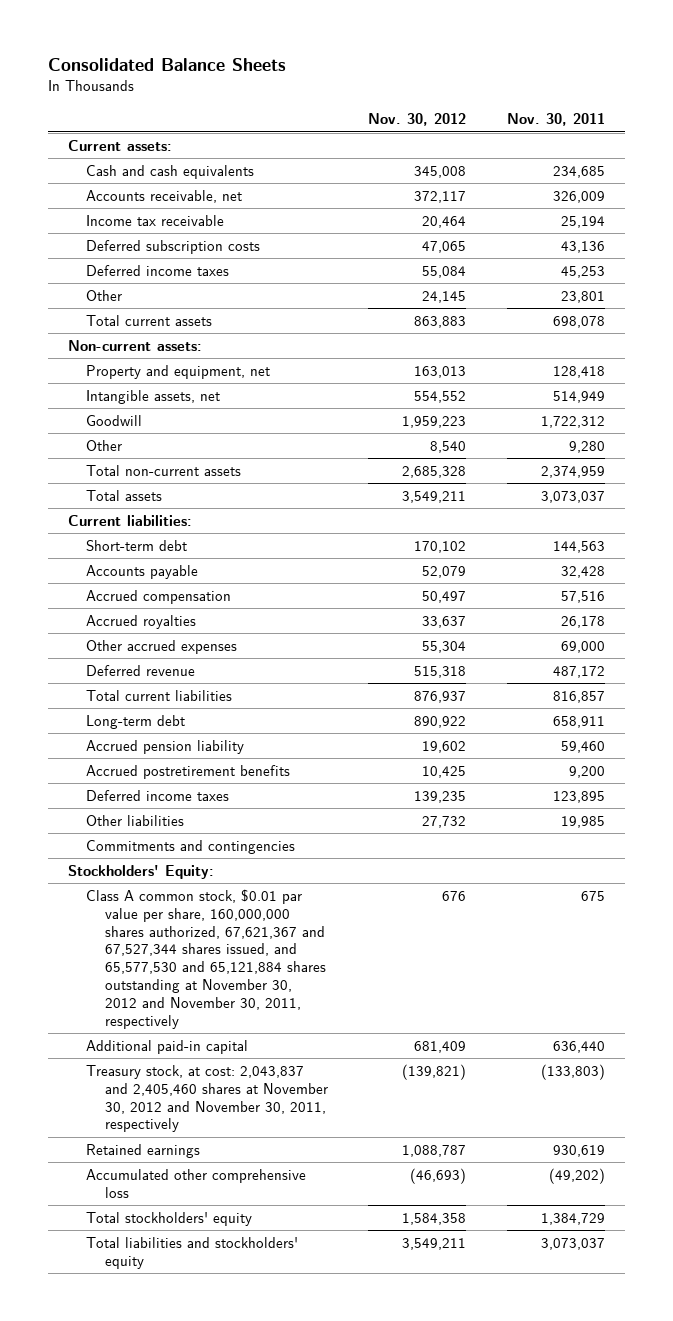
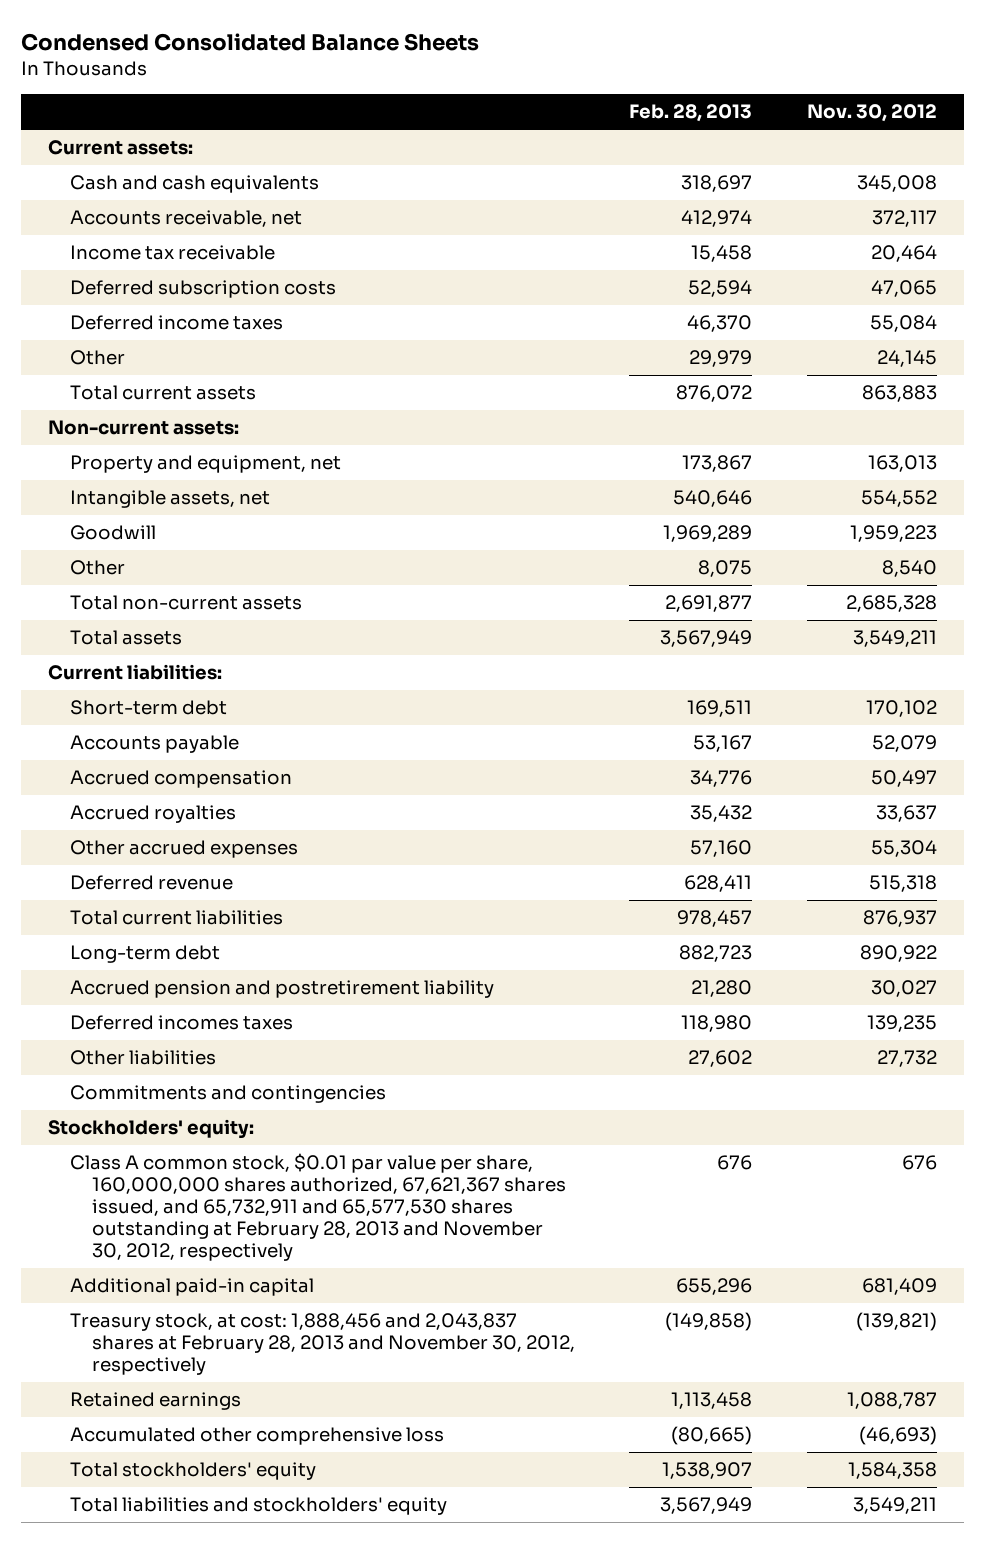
- Consolidated Balance Sheets
+ Condensed Consolidated Balance Sheets
- | Nov. 30, 2012 | Nov. 30, 2011
+ | Feb. 28, 2013 | Nov. 30, 2012
- Accrued pension liability | 19,602 | 59,460
- Accrued postretirement benefits | 10,425 | 9,200
- Deferred income taxes | 139,235 | 123,895
+ Accrued pension and postretirement liability | 21,280 | 30,027
+ Deferred incomes taxes | 118,980 | 139,235
- Stockholders' Equity:
- Class A common stock, $0.01 par value per share, 160,000,000 shares authorized, 67,621,367 and 67,527,344 shares issued, and 65,577,530 and 65,121,884 shares outstanding at November 30, 2012 and November 30, 2011, respectively | 676 | 675
+ Stockholders' equity:
+ Class A common stock, $0.01 par value per share, 160,000,000 shares authorized, 67,621,367 shares issued, and 65,732,911 and 65,577,530 shares outstanding at February 28, 2013 and November 30, 2012, respectively | 676 | 676
- Treasury stock, at cost: 2,043,837 and 2,405,460 shares at November 30, 2012 and November 30, 2011, respectively | (139,821) | (133,803)
+ Treasury stock, at cost: 1,888,456 and 2,043,837 shares at February 28, 2013 and November 30, 2012, respectively | (149,858) | (139,821)

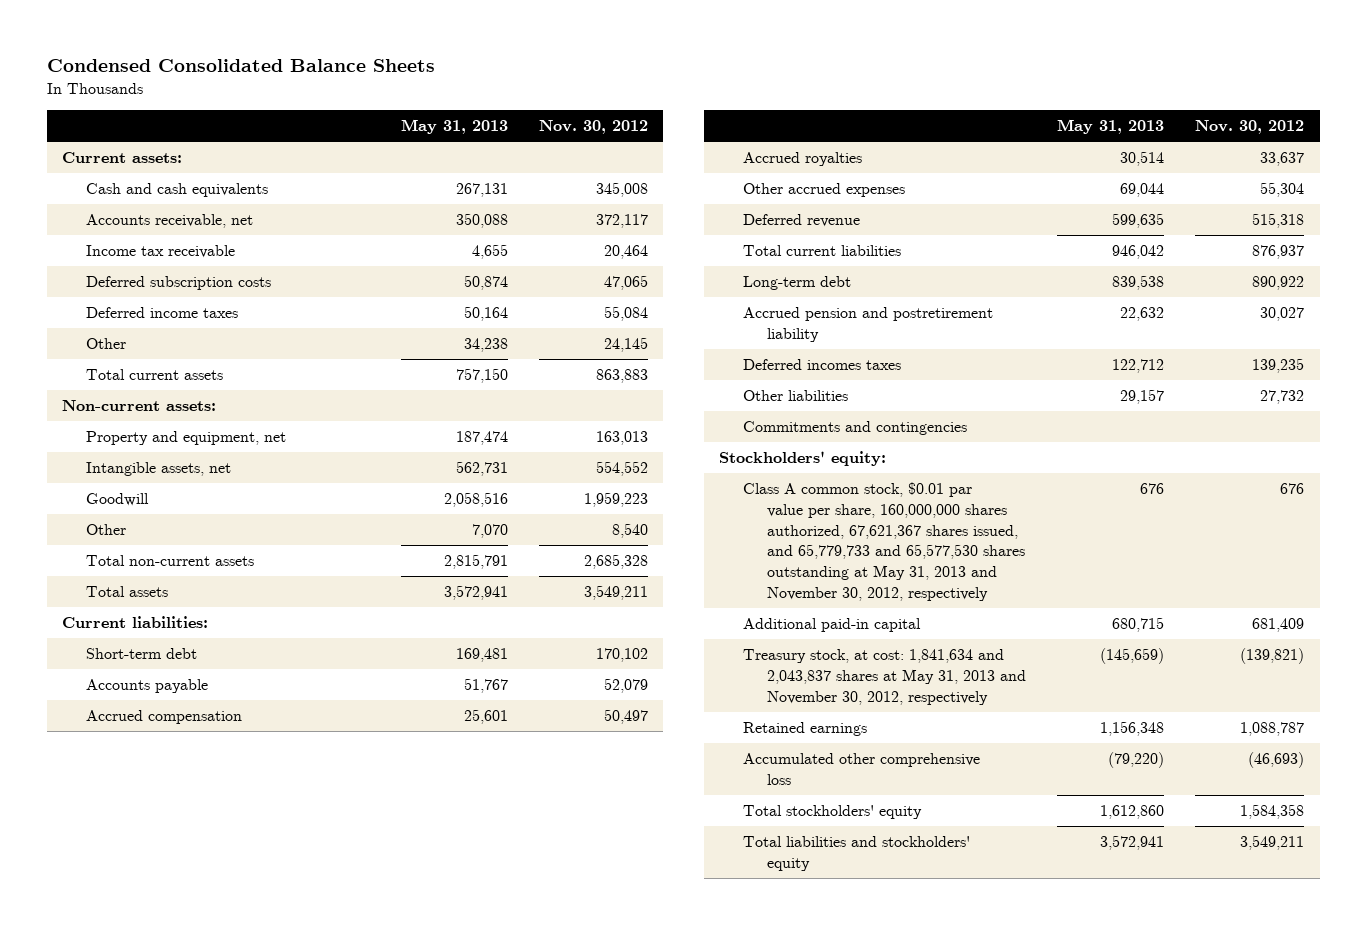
- | Feb. 28, 2013 | Nov. 30, 2012
+ | May 31, 2013 | Nov. 30, 2012
- Class A common stock, $0.01 par value per share, 160,000,000 shares authorized, 67,621,367 shares issued, and 65,732,911 and 65,577,530 shares outstanding at February 28, 2013 and November 30, 2012, respectively | 676 | 676
+ Class A common stock, $0.01 par value per share, 160,000,000 shares authorized, 67,621,367 shares issued, and 65,779,733 and 65,577,530 shares outstanding at May 31, 2013 and November 30, 2012, respectively | 676 | 676
- Treasury stock, at cost: 1,888,456 and 2,043,837 shares at February 28, 2013 and November 30, 2012, respectively | (149,858) | (139,821)
+ Treasury stock, at cost: 1,841,634 and 2,043,837 shares at May 31, 2013 and November 30, 2012, respectively | (145,659) | (139,821)

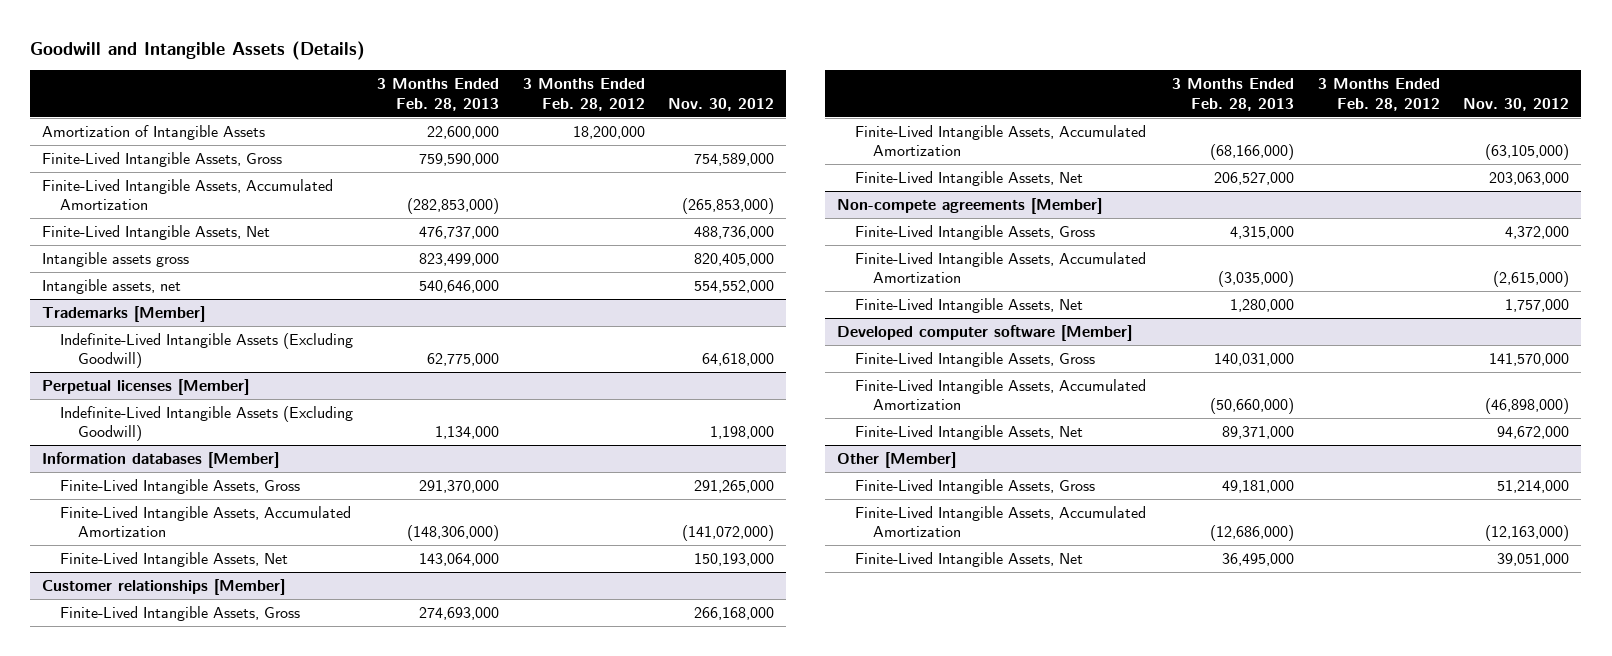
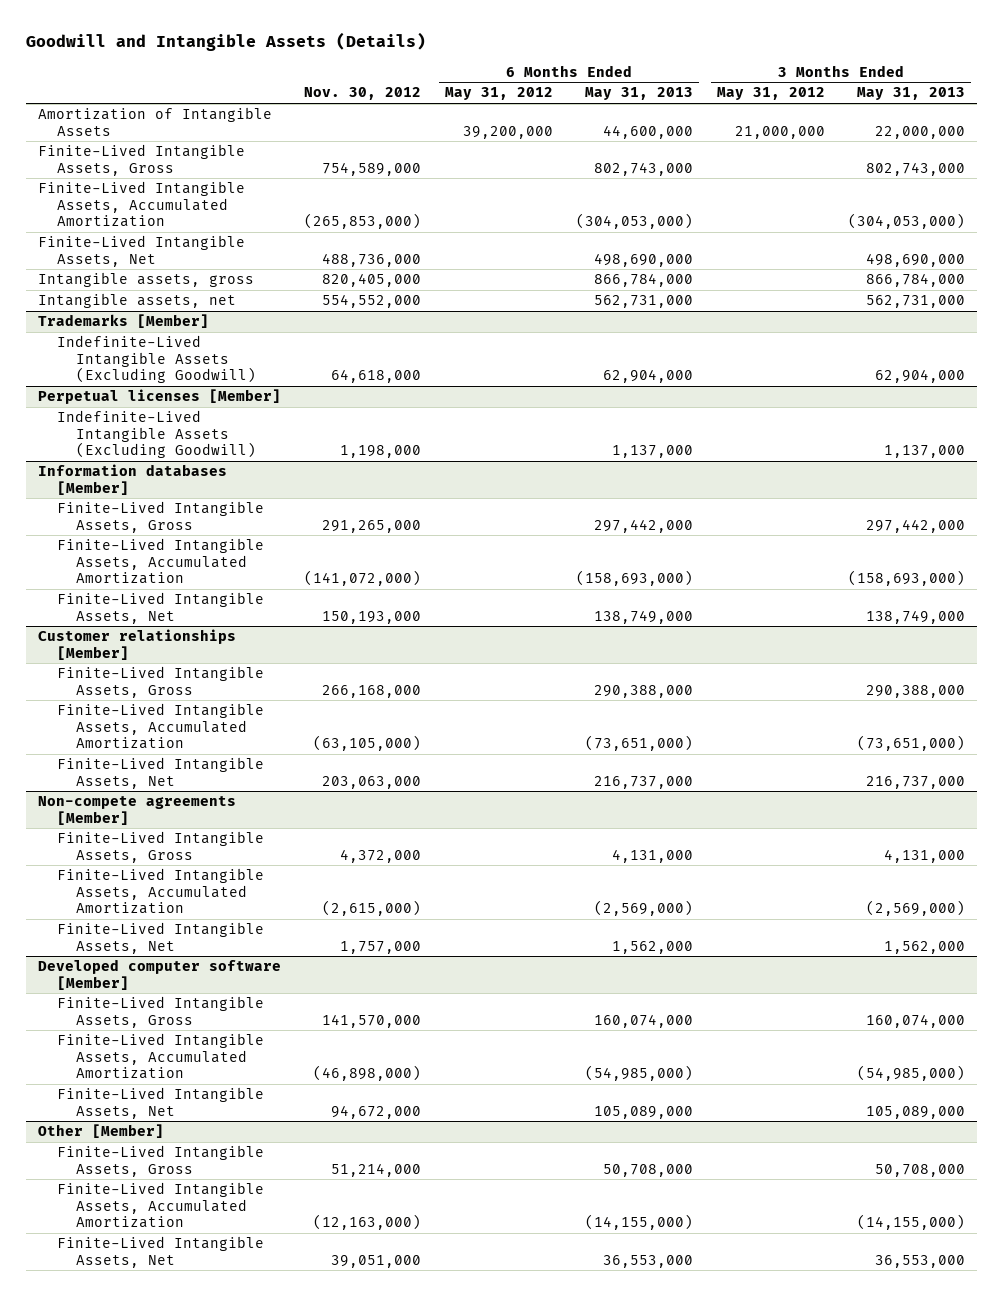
- | 3 Months Ended Feb. 28, 2013 | 3 Months Ended Feb. 28, 2012 | Nov. 30, 2012
+ | Nov. 30, 2012 | 6 Months Ended May 31, 2012 | 6 Months Ended May 31, 2013 | 3 Months Ended May 31, 2012 | 3 Months Ended May 31, 2013
- Intangible assets gross | 823,499,000 | | 820,405,000
+ Intangible assets, gross | 820,405,000 | | 866,784,000 | | 866,784,000

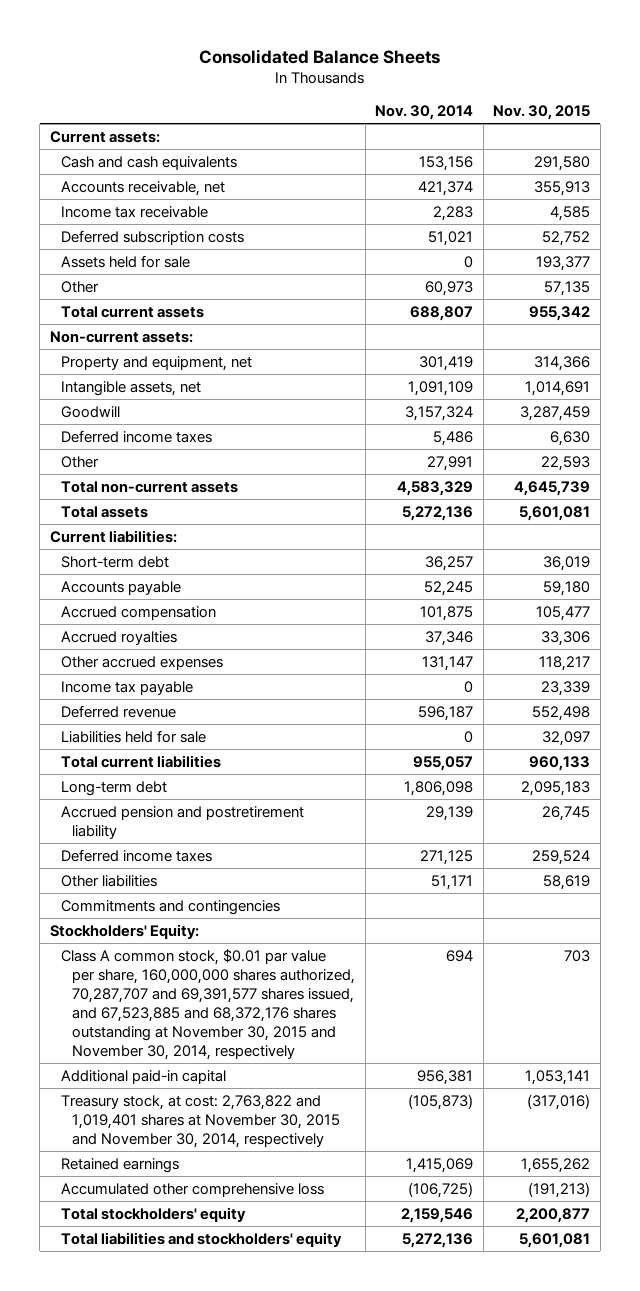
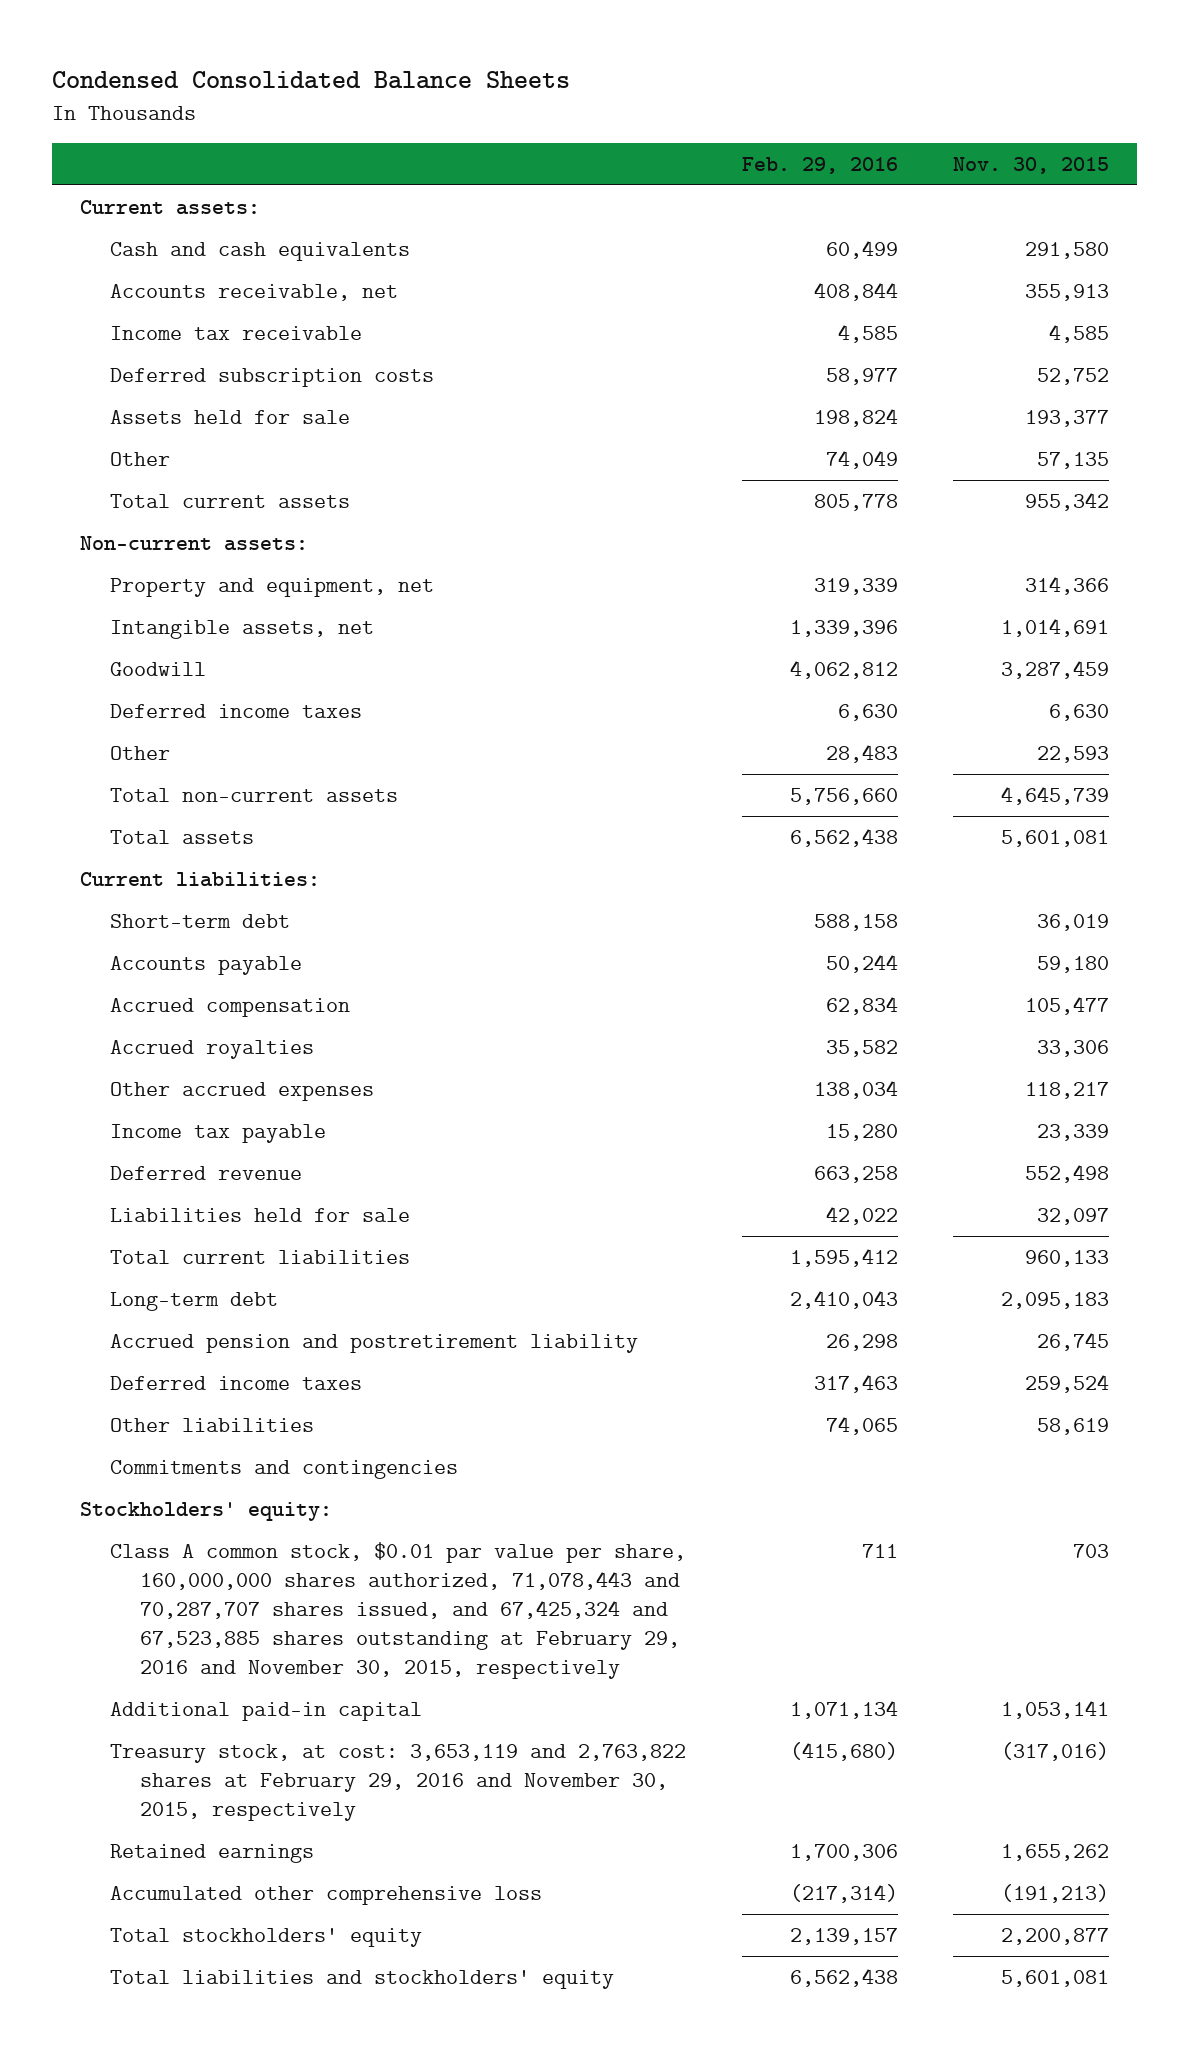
- Consolidated Balance Sheets
+ Condensed Consolidated Balance Sheets
- | Nov. 30, 2014 | Nov. 30, 2015
+ | Feb. 29, 2016 | Nov. 30, 2015
- Stockholders' Equity:
- Class A common stock, $0.01 par value per share, 160,000,000 shares authorized, 70,287,707 and 69,391,577 shares issued, and 67,523,885 and 68,372,176 shares outstanding at November 30, 2015 and November 30, 2014, respectively | 694 | 703
+ Stockholders' equity:
+ Class A common stock, $0.01 par value per share, 160,000,000 shares authorized, 71,078,443 and 70,287,707 shares issued, and 67,425,324 and 67,523,885 shares outstanding at February 29, 2016 and November 30, 2015, respectively | 711 | 703
- Treasury stock, at cost: 2,763,822 and 1,019,401 shares at November 30, 2015 and November 30, 2014, respectively | (105,873) | (317,016)
+ Treasury stock, at cost: 3,653,119 and 2,763,822 shares at February 29, 2016 and November 30, 2015, respectively | (415,680) | (317,016)

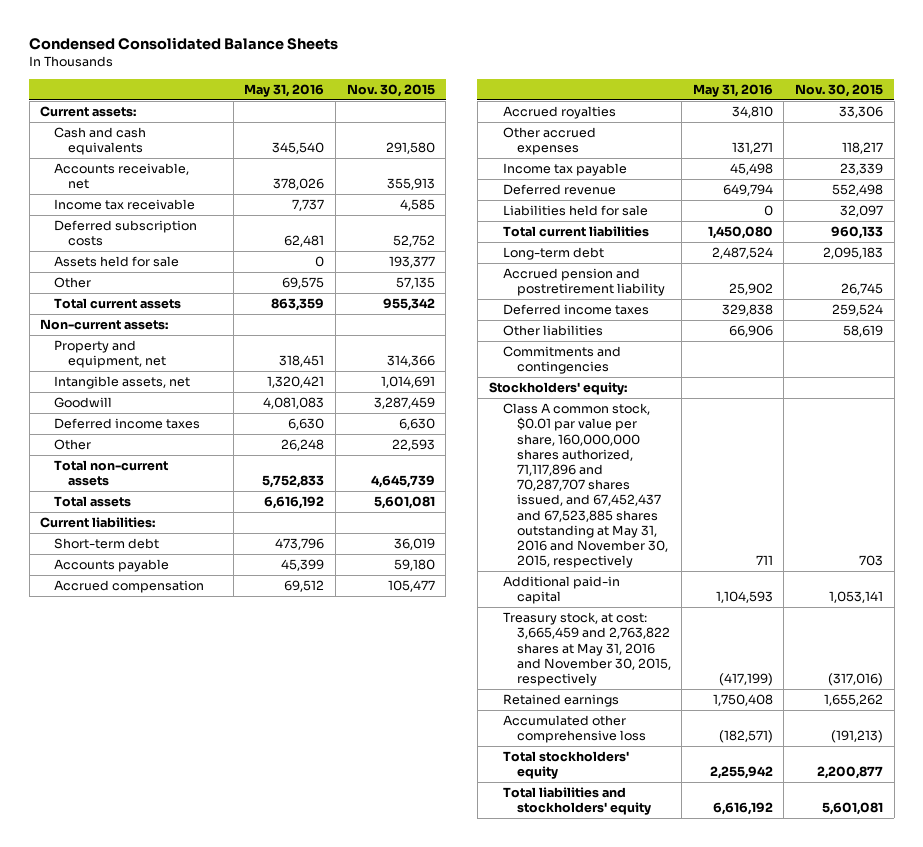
- | Feb. 29, 2016 | Nov. 30, 2015
+ | May 31, 2016 | Nov. 30, 2015
- Class A common stock, $0.01 par value per share, 160,000,000 shares authorized, 71,078,443 and 70,287,707 shares issued, and 67,425,324 and 67,523,885 shares outstanding at February 29, 2016 and November 30, 2015, respectively | 711 | 703
+ Class A common stock, $0.01 par value per share, 160,000,000 shares authorized, 71,117,896 and 70,287,707 shares issued, and 67,452,437 and 67,523,885 shares outstanding at May 31, 2016 and November 30, 2015, respectively | 711 | 703
- Treasury stock, at cost: 3,653,119 and 2,763,822 shares at February 29, 2016 and November 30, 2015, respectively | (415,680) | (317,016)
+ Treasury stock, at cost: 3,665,459 and 2,763,822 shares at May 31, 2016 and November 30, 2015, respectively | (417,199) | (317,016)

